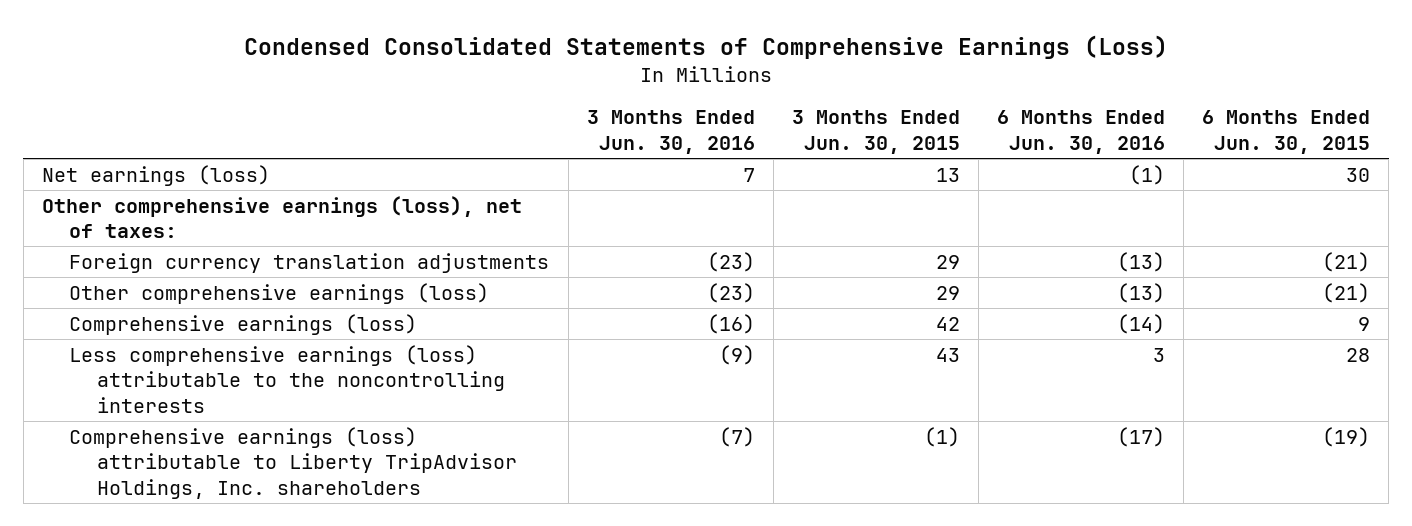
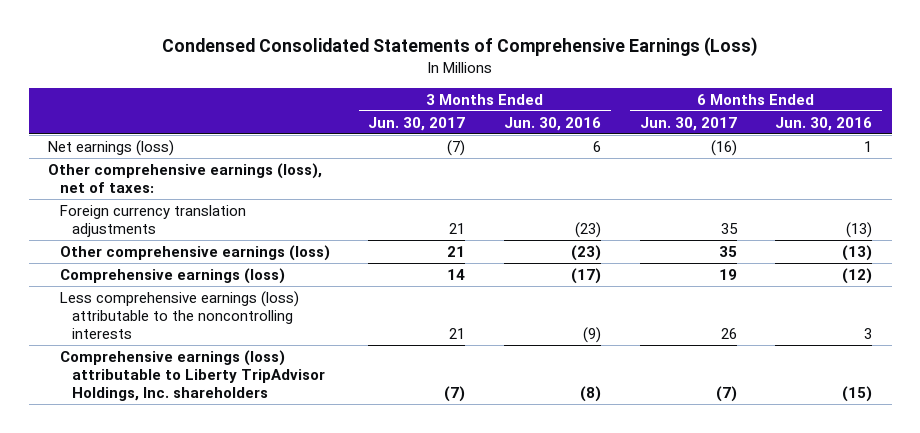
- | 3 Months Ended Jun. 30, 2016 | 3 Months Ended Jun. 30, 2015 | 6 Months Ended Jun. 30, 2016 | 6 Months Ended Jun. 30, 2015
+ | 3 Months Ended Jun. 30, 2017 | 3 Months Ended Jun. 30, 2016 | 6 Months Ended Jun. 30, 2017 | 6 Months Ended Jun. 30, 2016
- Net earnings (loss) | 7 | 13 | (1) | 30
+ Net earnings (loss) | (7) | 6 | (16) | 1
- Comprehensive earnings (loss) | (16) | 42 | (14) | 9
+ Comprehensive earnings (loss) | 14 | (17) | 19 | (12)
- Comprehensive earnings (loss) attributable to Liberty TripAdvisor Holdings, Inc. shareholders | (7) | (1) | (17) | (19)
+ Comprehensive earnings (loss) attributable to Liberty TripAdvisor Holdings, Inc. shareholders | (7) | (8) | (7) | (15)

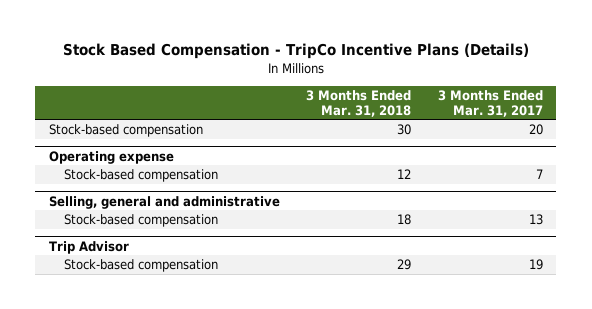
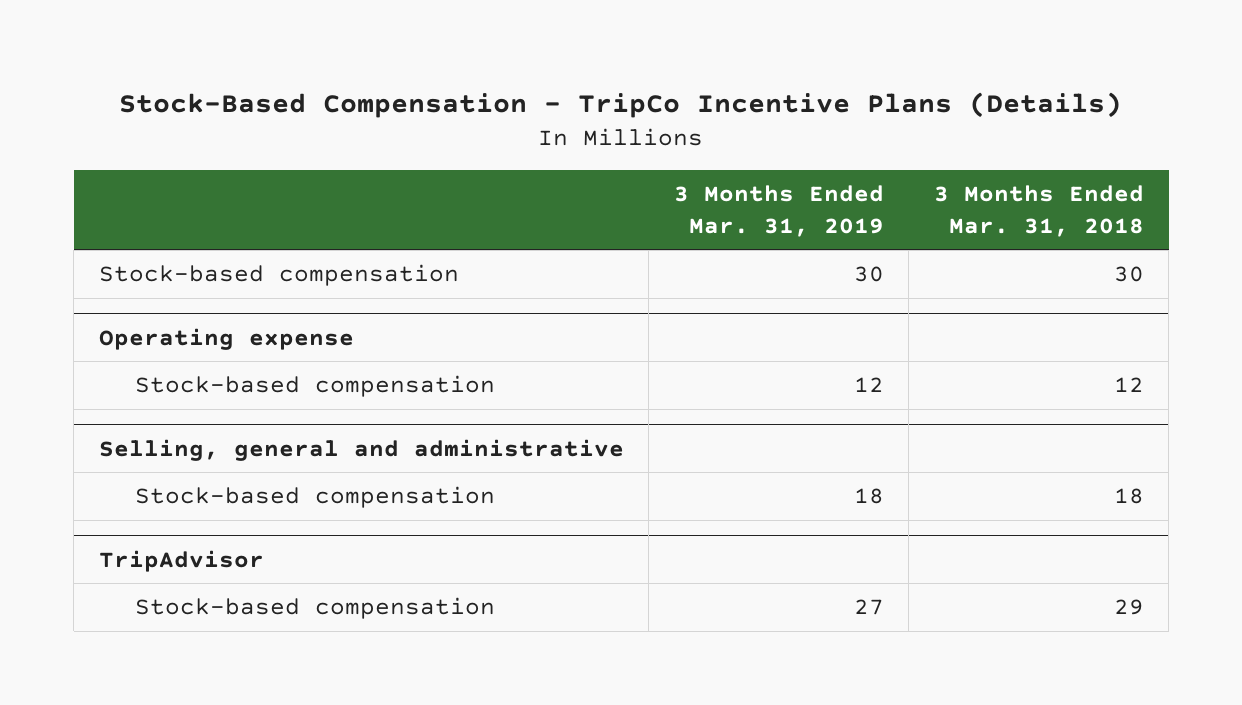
- Stock Based Compensation - TripCo Incentive Plans (Details)
+ Stock-Based Compensation - TripCo Incentive Plans (Details)
- | 3 Months Ended Mar. 31, 2018 | 3 Months Ended Mar. 31, 2017
+ | 3 Months Ended Mar. 31, 2019 | 3 Months Ended Mar. 31, 2018
- Trip Advisor
+ TripAdvisor

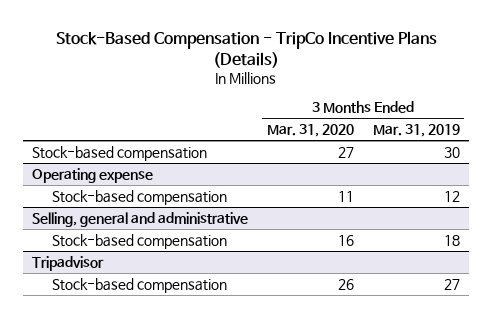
- | 3 Months Ended Mar. 31, 2019 | 3 Months Ended Mar. 31, 2018
+ | 3 Months Ended Mar. 31, 2020 | 3 Months Ended Mar. 31, 2019
- TripAdvisor
+ Tripadvisor

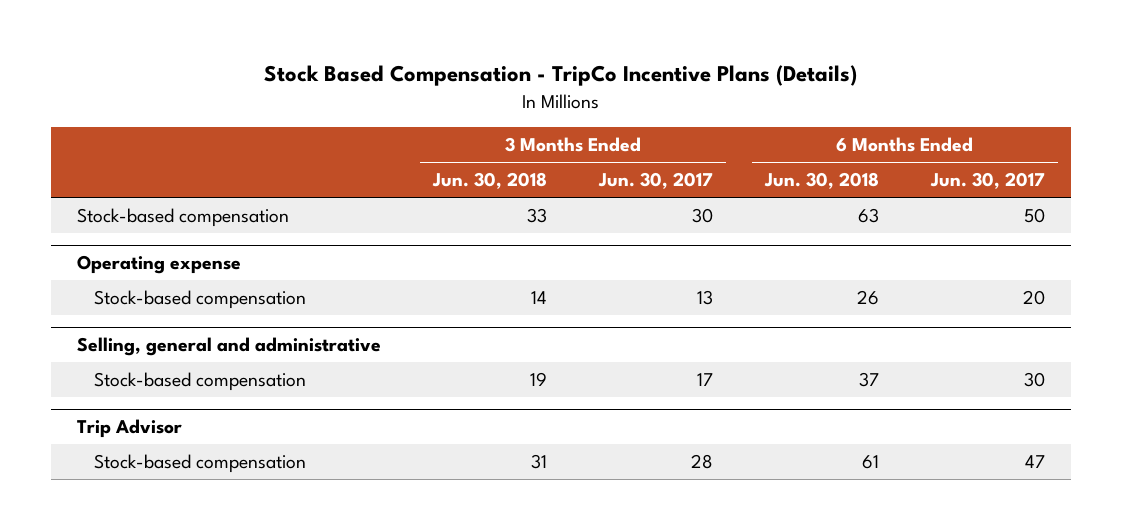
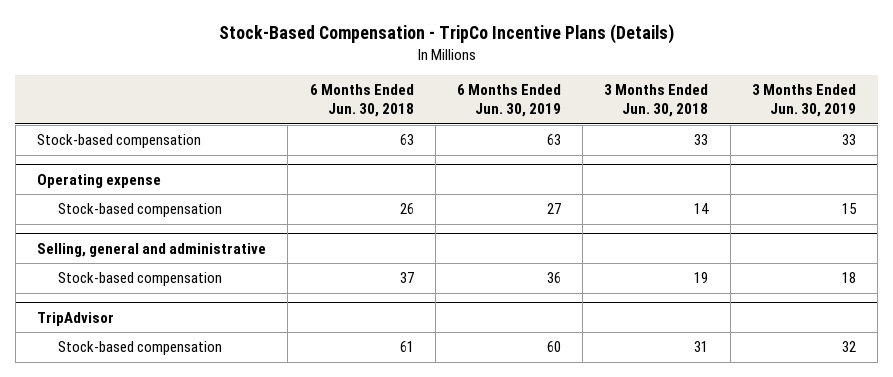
- Stock Based Compensation - TripCo Incentive Plans (Details)
+ Stock-Based Compensation - TripCo Incentive Plans (Details)
- | 3 Months Ended Jun. 30, 2018 | 3 Months Ended Jun. 30, 2017 | 6 Months Ended Jun. 30, 2018 | 6 Months Ended Jun. 30, 2017
+ | 6 Months Ended Jun. 30, 2018 | 6 Months Ended Jun. 30, 2019 | 3 Months Ended Jun. 30, 2018 | 3 Months Ended Jun. 30, 2019
- Trip Advisor
+ TripAdvisor

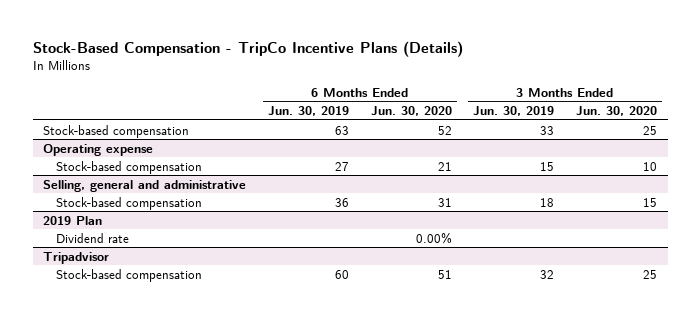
- | 6 Months Ended Jun. 30, 2018 | 6 Months Ended Jun. 30, 2019 | 3 Months Ended Jun. 30, 2018 | 3 Months Ended Jun. 30, 2019
+ | 6 Months Ended Jun. 30, 2019 | 6 Months Ended Jun. 30, 2020 | 3 Months Ended Jun. 30, 2019 | 3 Months Ended Jun. 30, 2020
- TripAdvisor
+ 2019 Plan
+ Dividend rate | | 0.00% | |
+ Tripadvisor

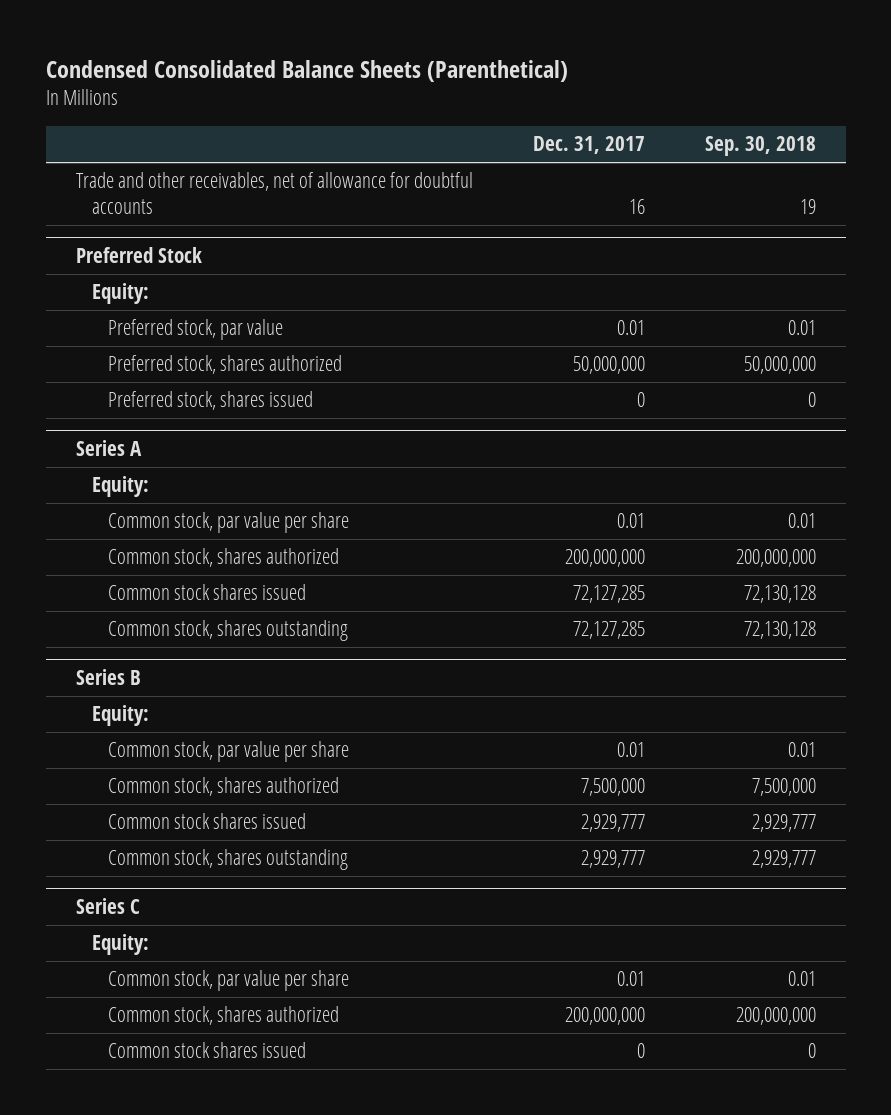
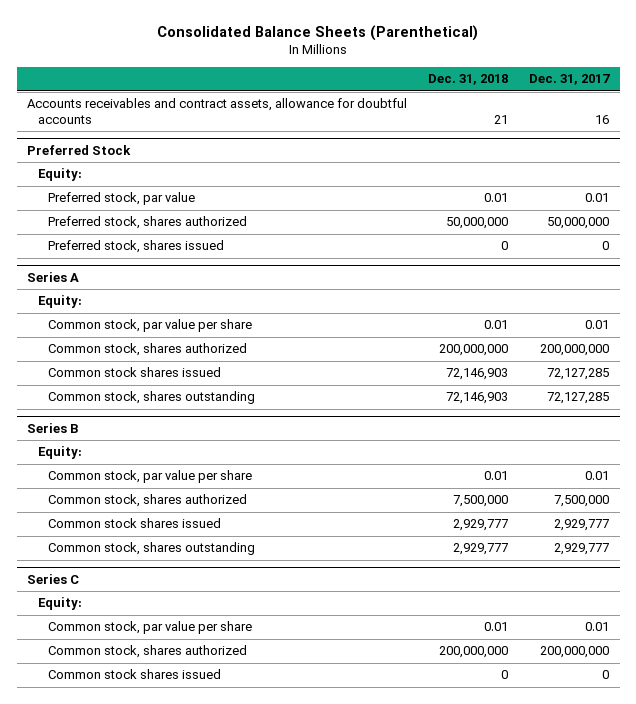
- Condensed Consolidated Balance Sheets (Parenthetical)
+ Consolidated Balance Sheets (Parenthetical)
- | Dec. 31, 2017 | Sep. 30, 2018
+ | Dec. 31, 2018 | Dec. 31, 2017
- Trade and other receivables, net of allowance for doubtful accounts | 16 | 19
+ Accounts receivables and contract assets, allowance for doubtful accounts | 21 | 16

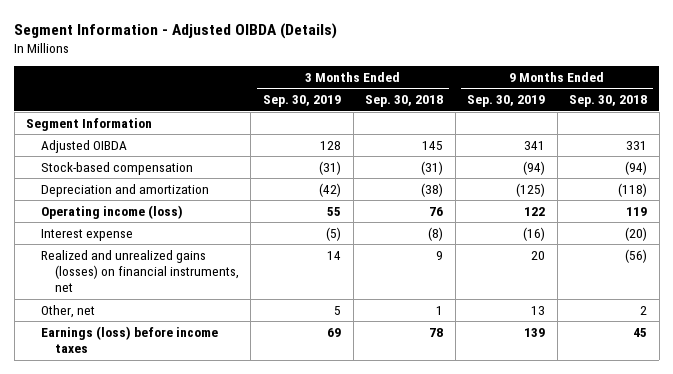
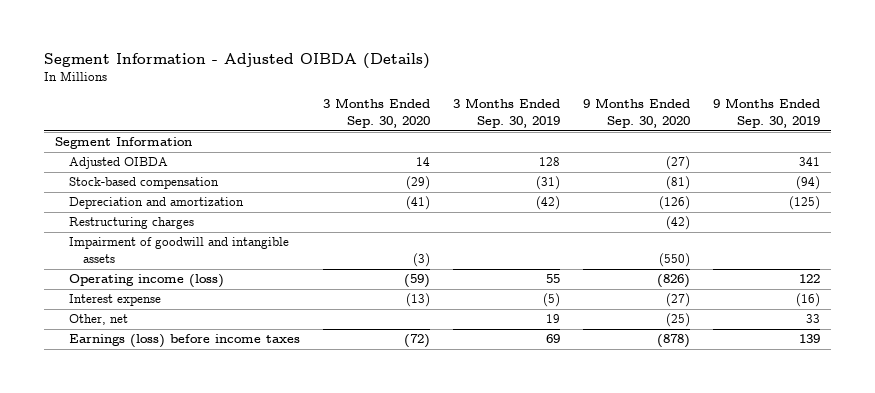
- | 3 Months Ended Sep. 30, 2019 | 3 Months Ended Sep. 30, 2018 | 9 Months Ended Sep. 30, 2019 | 9 Months Ended Sep. 30, 2018
+ | 3 Months Ended Sep. 30, 2020 | 3 Months Ended Sep. 30, 2019 | 9 Months Ended Sep. 30, 2020 | 9 Months Ended Sep. 30, 2019
+ Restructuring charges | | | (42) |
+ Impairment of goodwill and intangible assets | (3) | | (550) |
- Realized and unrealized gains (losses) on financial instruments, net | 14 | 9 | 20 | (56)
- Other, net | 5 | 1 | 13 | 2
+ Other, net | | 19 | (25) | 33

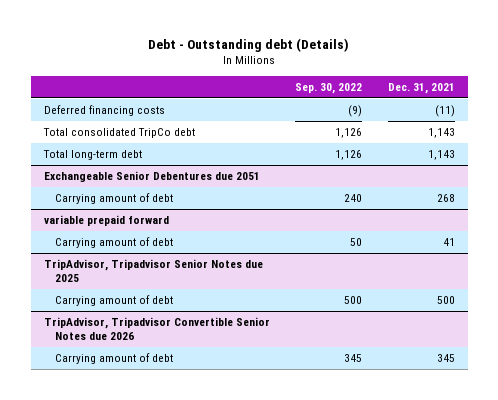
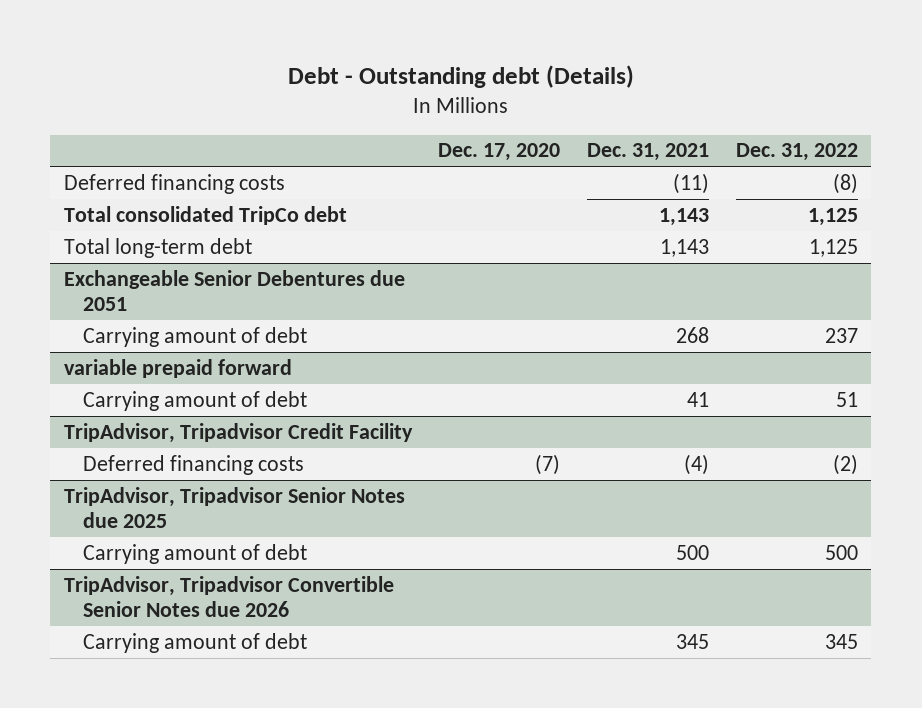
- | Sep. 30, 2022 | Dec. 31, 2021
+ | Dec. 17, 2020 | Dec. 31, 2021 | Dec. 31, 2022
+ TripAdvisor, Tripadvisor Credit Facility
+ Deferred financing costs | (7) | (4) | (2)

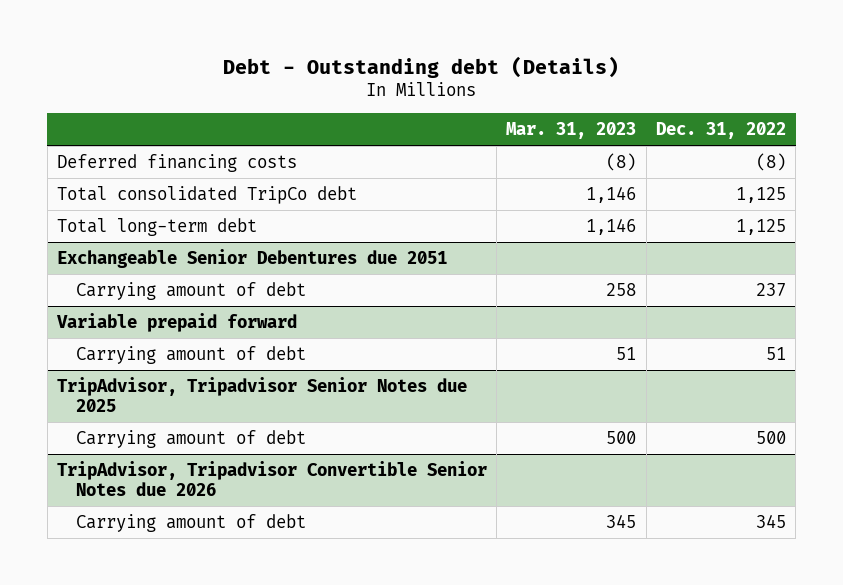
- | Dec. 17, 2020 | Dec. 31, 2021 | Dec. 31, 2022
+ | Mar. 31, 2023 | Dec. 31, 2022
- variable prepaid forward
+ Variable prepaid forward
- TripAdvisor, Tripadvisor Credit Facility
- Deferred financing costs | (7) | (4) | (2)

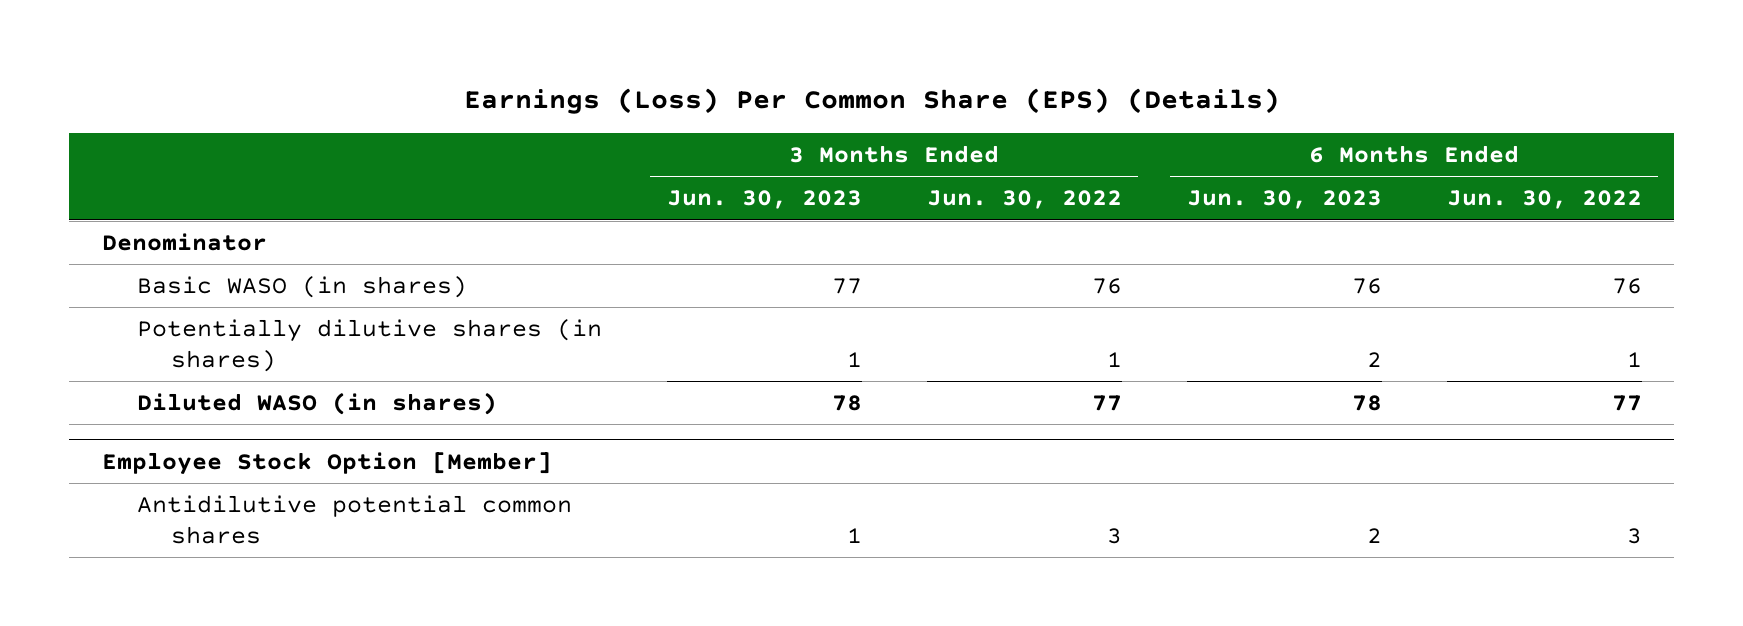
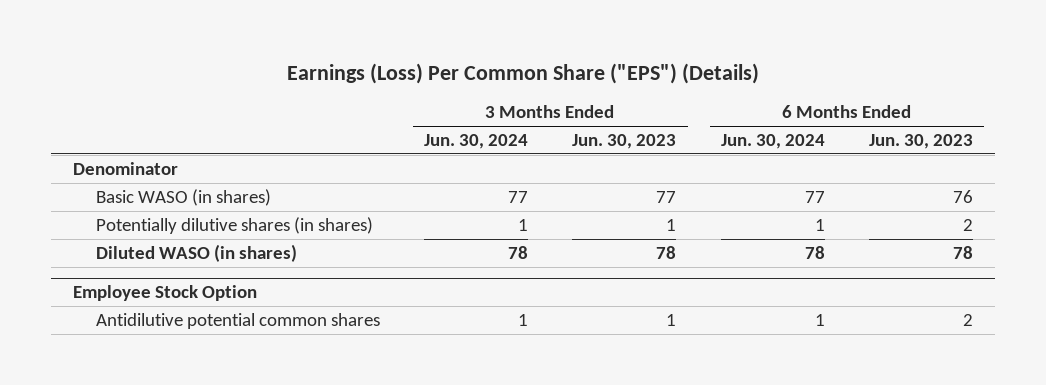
- Earnings (Loss) Per Common Share (EPS) (Details)
+ Earnings (Loss) Per Common Share ("EPS") (Details)
- | 3 Months Ended Jun. 30, 2023 | 3 Months Ended Jun. 30, 2022 | 6 Months Ended Jun. 30, 2023 | 6 Months Ended Jun. 30, 2022
+ | 3 Months Ended Jun. 30, 2024 | 3 Months Ended Jun. 30, 2023 | 6 Months Ended Jun. 30, 2024 | 6 Months Ended Jun. 30, 2023
- Employee Stock Option [Member]
+ Employee Stock Option

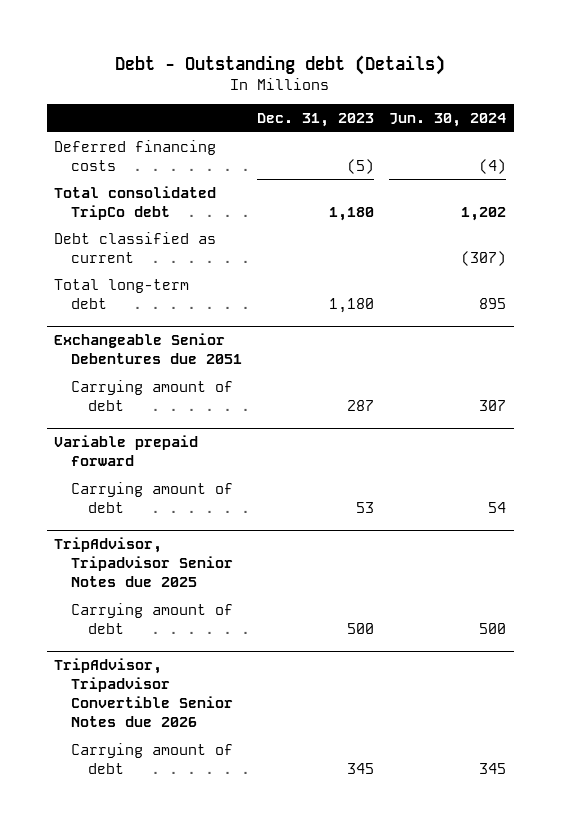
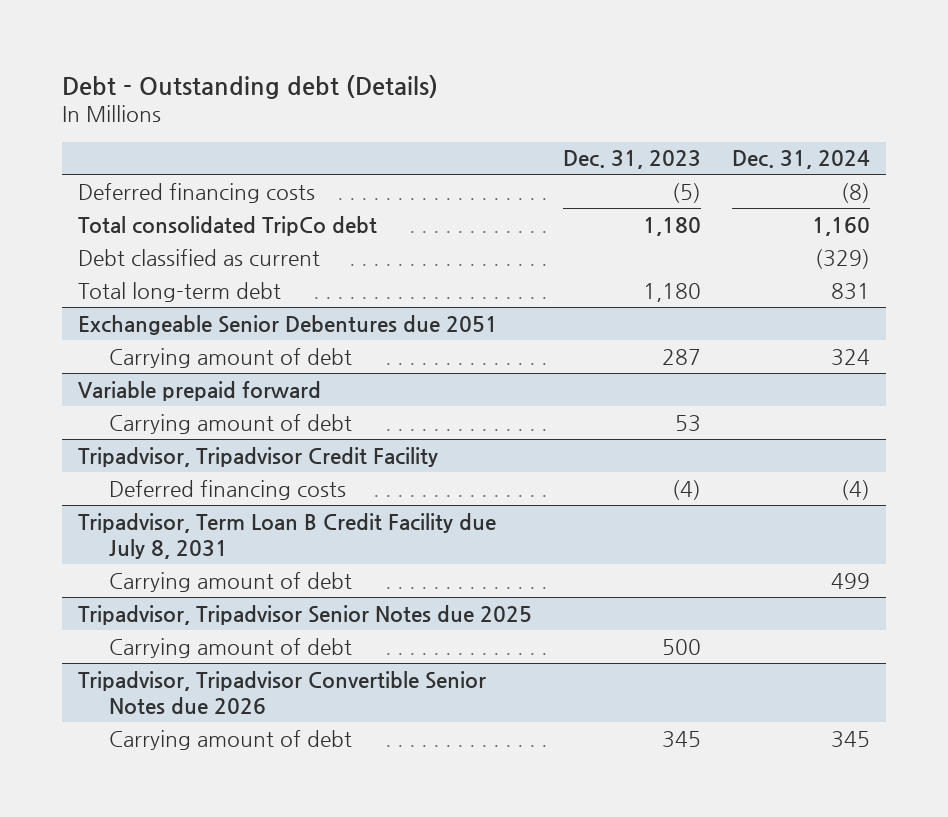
- | Dec. 31, 2023 | Jun. 30, 2024
+ | Dec. 31, 2023 | Dec. 31, 2024
- TripAdvisor, Tripadvisor Senior Notes due 2025
+ Tripadvisor, Tripadvisor Credit Facility
+ Deferred financing costs | (4) | (4)
+ Tripadvisor, Term Loan B Credit Facility due July 8, 2031
+ Carrying amount of debt | | 499
+ Tripadvisor, Tripadvisor Senior Notes due 2025
- TripAdvisor, Tripadvisor Convertible Senior Notes due 2026
+ Tripadvisor, Tripadvisor Convertible Senior Notes due 2026

